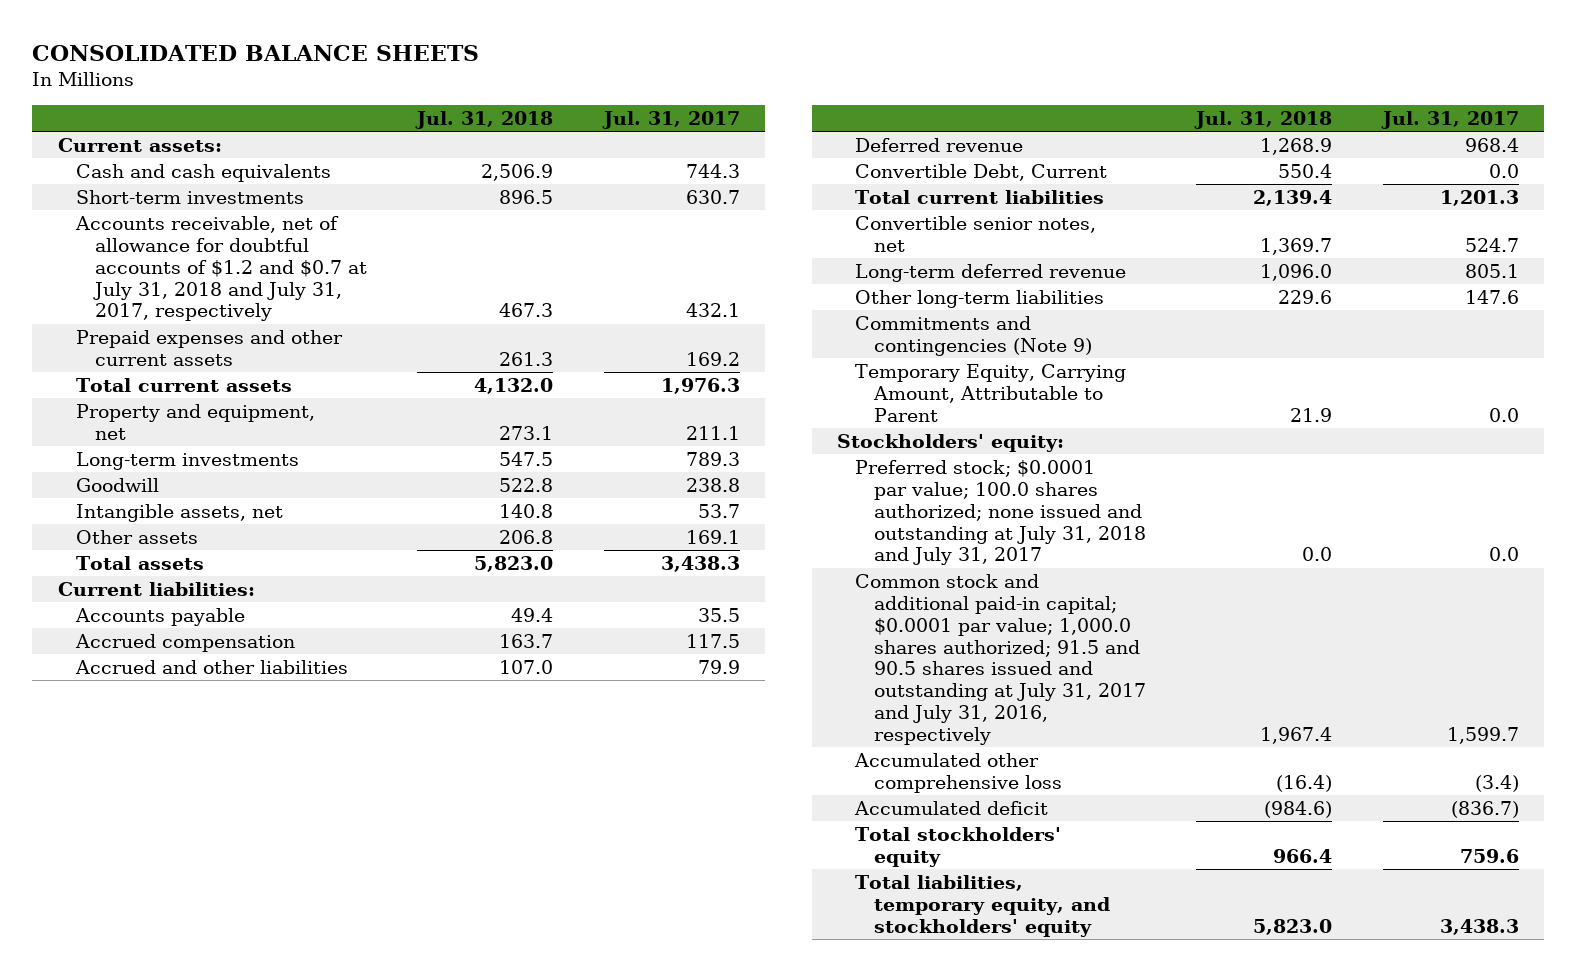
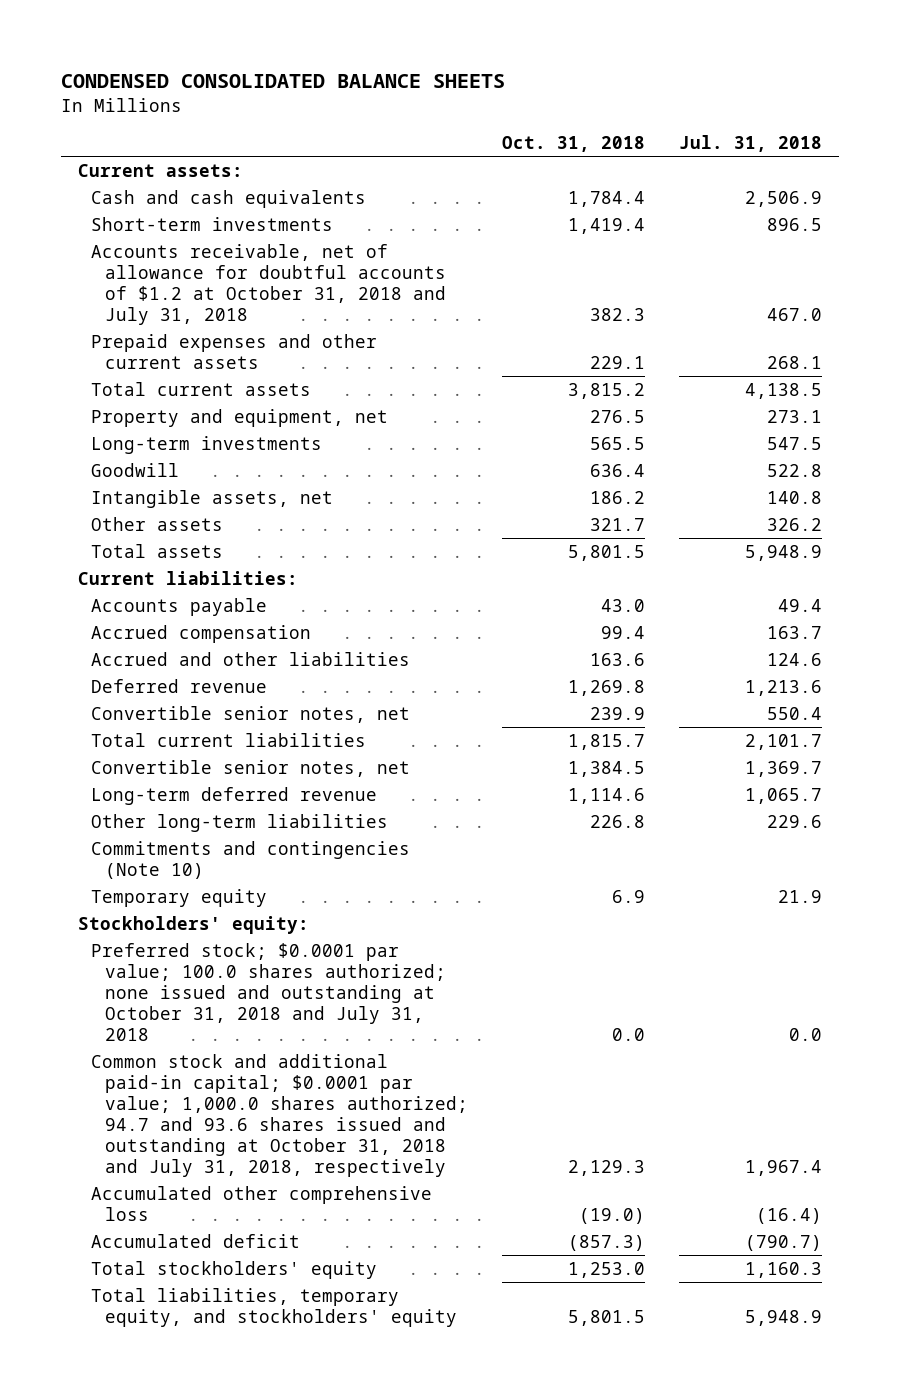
- CONSOLIDATED BALANCE SHEETS
+ CONDENSED CONSOLIDATED BALANCE SHEETS
- | Jul. 31, 2018 | Jul. 31, 2017
+ | Oct. 31, 2018 | Jul. 31, 2018
- Accounts receivable, net of allowance for doubtful accounts of $1.2 and $0.7 at July 31, 2018 and July 31, 2017, respectively | 467.3 | 432.1
- Prepaid expenses and other current assets | 261.3 | 169.2
- Total current assets | 4,132.0 | 1,976.3
+ Accounts receivable, net of allowance for doubtful accounts of $1.2 at October 31, 2018 and July 31, 2018 | 382.3 | 467.0
+ Prepaid expenses and other current assets | 229.1 | 268.1
+ Total current assets | 3,815.2 | 4,138.5
- Other assets | 206.8 | 169.1
- Total assets | 5,823.0 | 3,438.3
+ Other assets | 321.7 | 326.2
+ Total assets | 5,801.5 | 5,948.9
- Accrued and other liabilities | 107.0 | 79.9
- Deferred revenue | 1,268.9 | 968.4
- Convertible Debt, Current | 550.4 | 0.0
- Total current liabilities | 2,139.4 | 1,201.3
+ Accrued and other liabilities | 163.6 | 124.6
+ Deferred revenue | 1,269.8 | 1,213.6
+ Convertible senior notes, net | 239.9 | 550.4
+ Total current liabilities | 1,815.7 | 2,101.7
- Long-term deferred revenue | 1,096.0 | 805.1
+ Long-term deferred revenue | 1,114.6 | 1,065.7
- Commitments and contingencies (Note 9)
- Temporary Equity, Carrying Amount, Attributable to Parent | 21.9 | 0.0
+ Commitments and contingencies (Note 10)
+ Temporary equity | 6.9 | 21.9
- Preferred stock; $0.0001 par value; 100.0 shares authorized; none issued and outstanding at July 31, 2018 and July 31, 2017 | 0.0 | 0.0
- Common stock and additional paid-in capital; $0.0001 par value; 1,000.0 shares authorized; 91.5 and 90.5 shares issued and outstanding at July 31, 2017 and July 31, 2016, respectively | 1,967.4 | 1,599.7
+ Preferred stock; $0.0001 par value; 100.0 shares authorized; none issued and outstanding at October 31, 2018 and July 31, 2018 | 0.0 | 0.0
+ Common stock and additional paid-in capital; $0.0001 par value; 1,000.0 shares authorized; 94.7 and 93.6 shares issued and outstanding at October 31, 2018 and July 31, 2018, respectively | 2,129.3 | 1,967.4
- Accumulated deficit | (984.6) | (836.7)
- Total stockholders' equity | 966.4 | 759.6
- Total liabilities, temporary equity, and stockholders' equity | 5,823.0 | 3,438.3
+ Accumulated deficit | (857.3) | (790.7)
+ Total stockholders' equity | 1,253.0 | 1,160.3
+ Total liabilities, temporary equity, and stockholders' equity | 5,801.5 | 5,948.9

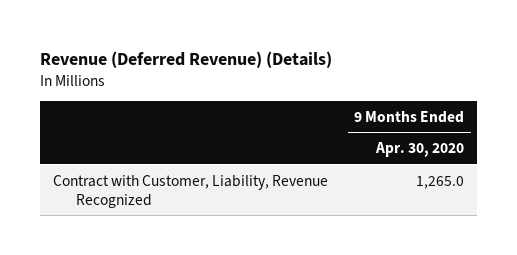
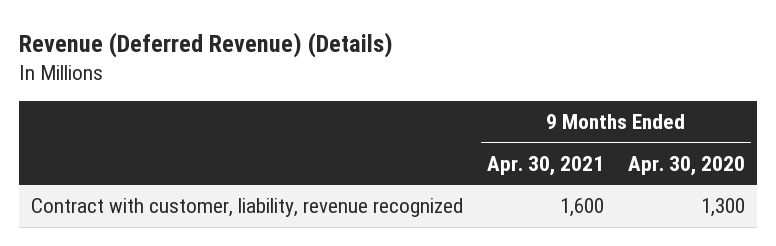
- | 9 Months Ended Apr. 30, 2020
+ | 9 Months Ended Apr. 30, 2021 | 9 Months Ended Apr. 30, 2020
- Contract with Customer, Liability, Revenue Recognized | 1,265.0
+ Contract with customer, liability, revenue recognized | 1,600 | 1,300

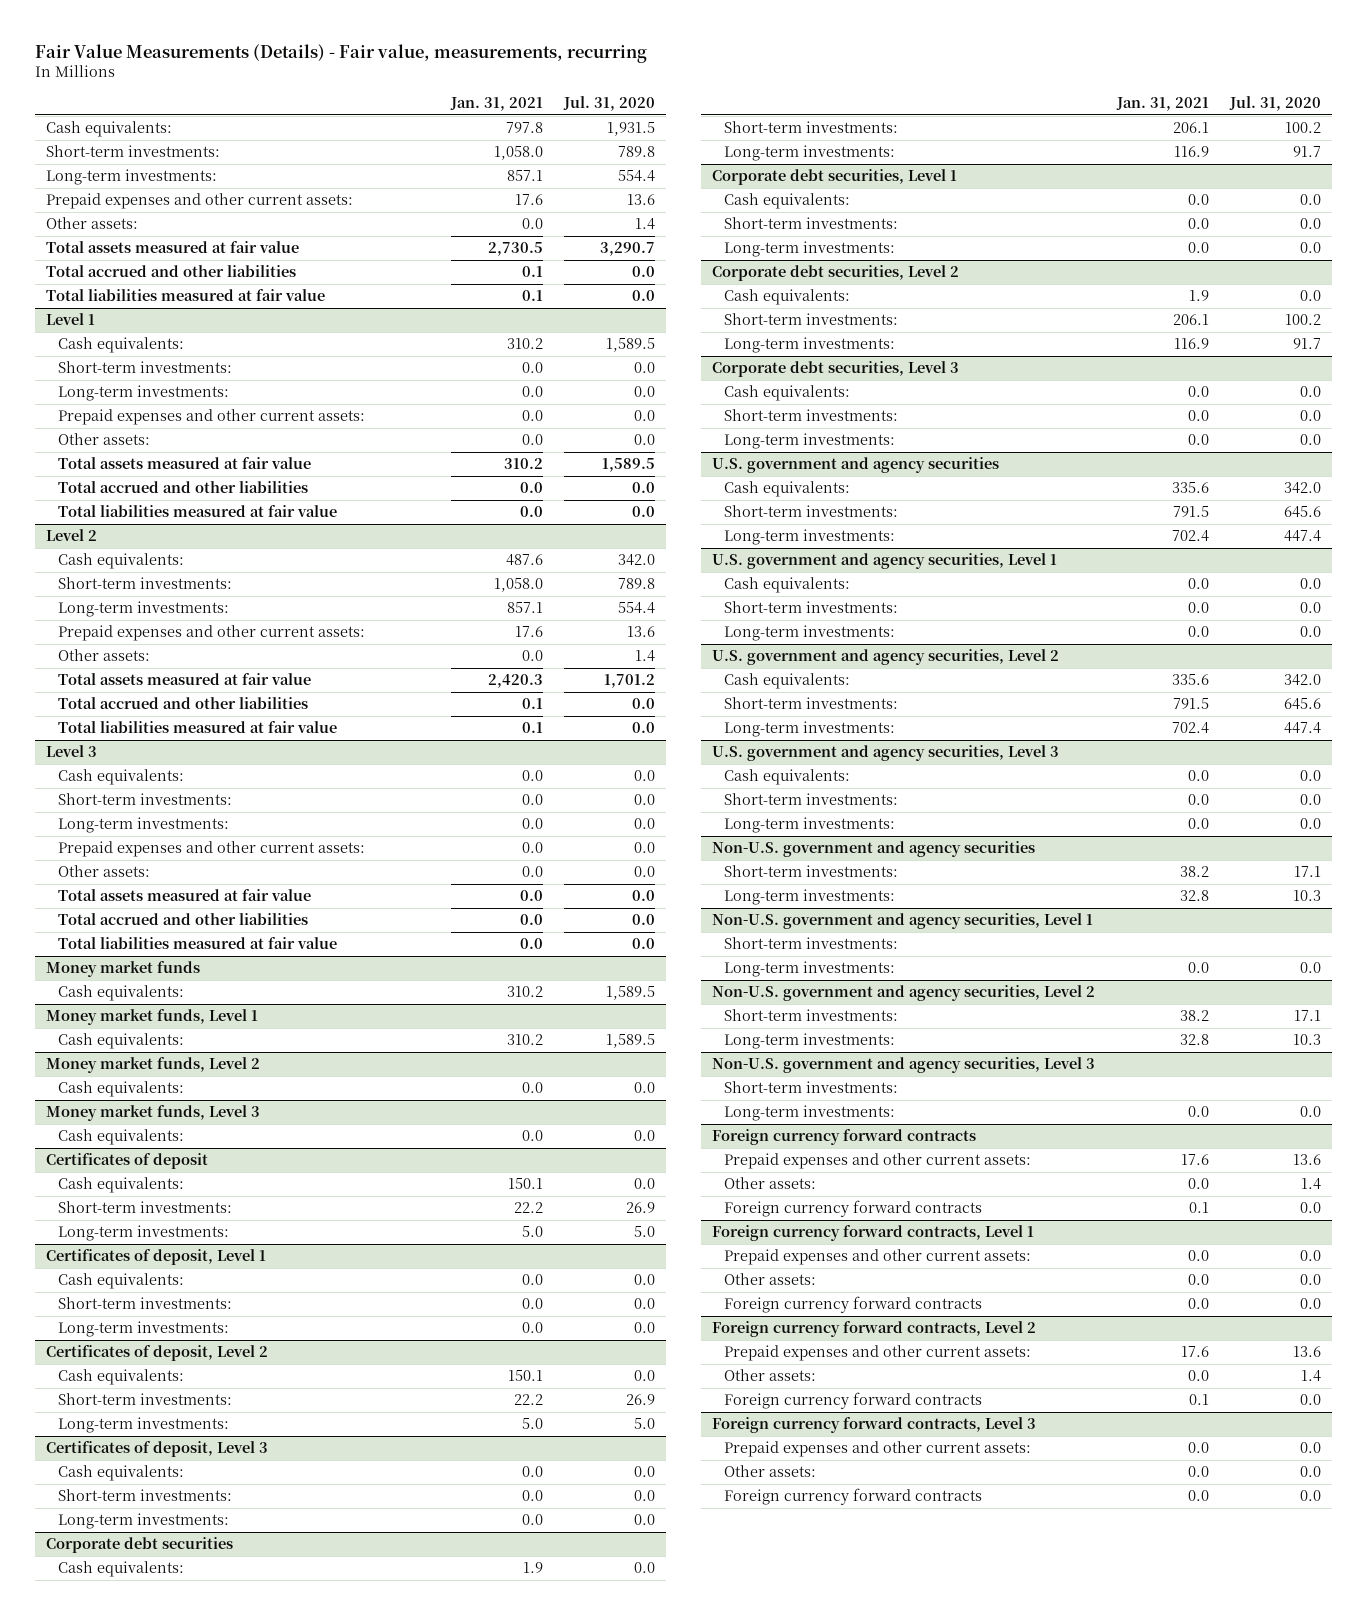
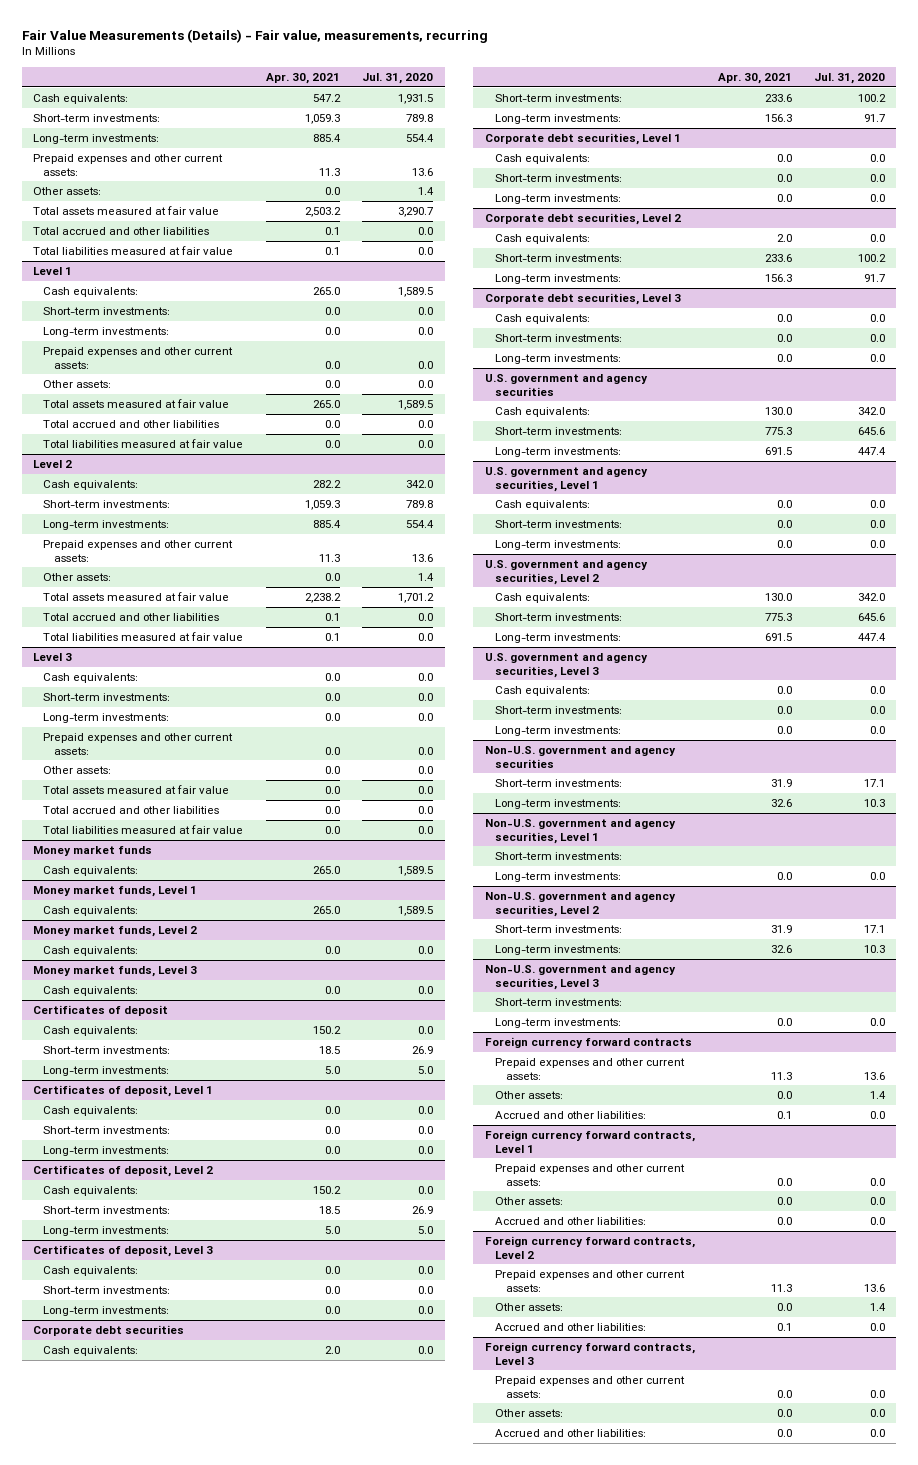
- | Jan. 31, 2021 | Jul. 31, 2020
+ | Apr. 30, 2021 | Jul. 31, 2020
@ Foreign currency forward contracts
- Foreign currency forward contracts | 0.1 | 0.0
+ Accrued and other liabilities: | 0.1 | 0.0
@ Foreign currency forward contracts, Level 1
- Foreign currency forward contracts | 0.0 | 0.0
+ Accrued and other liabilities: | 0.0 | 0.0
@ Foreign currency forward contracts, Level 2
- Foreign currency forward contracts | 0.1 | 0.0
+ Accrued and other liabilities: | 0.1 | 0.0
@ Foreign currency forward contracts, Level 3
- Foreign currency forward contracts | 0.0 | 0.0
+ Accrued and other liabilities: | 0.0 | 0.0

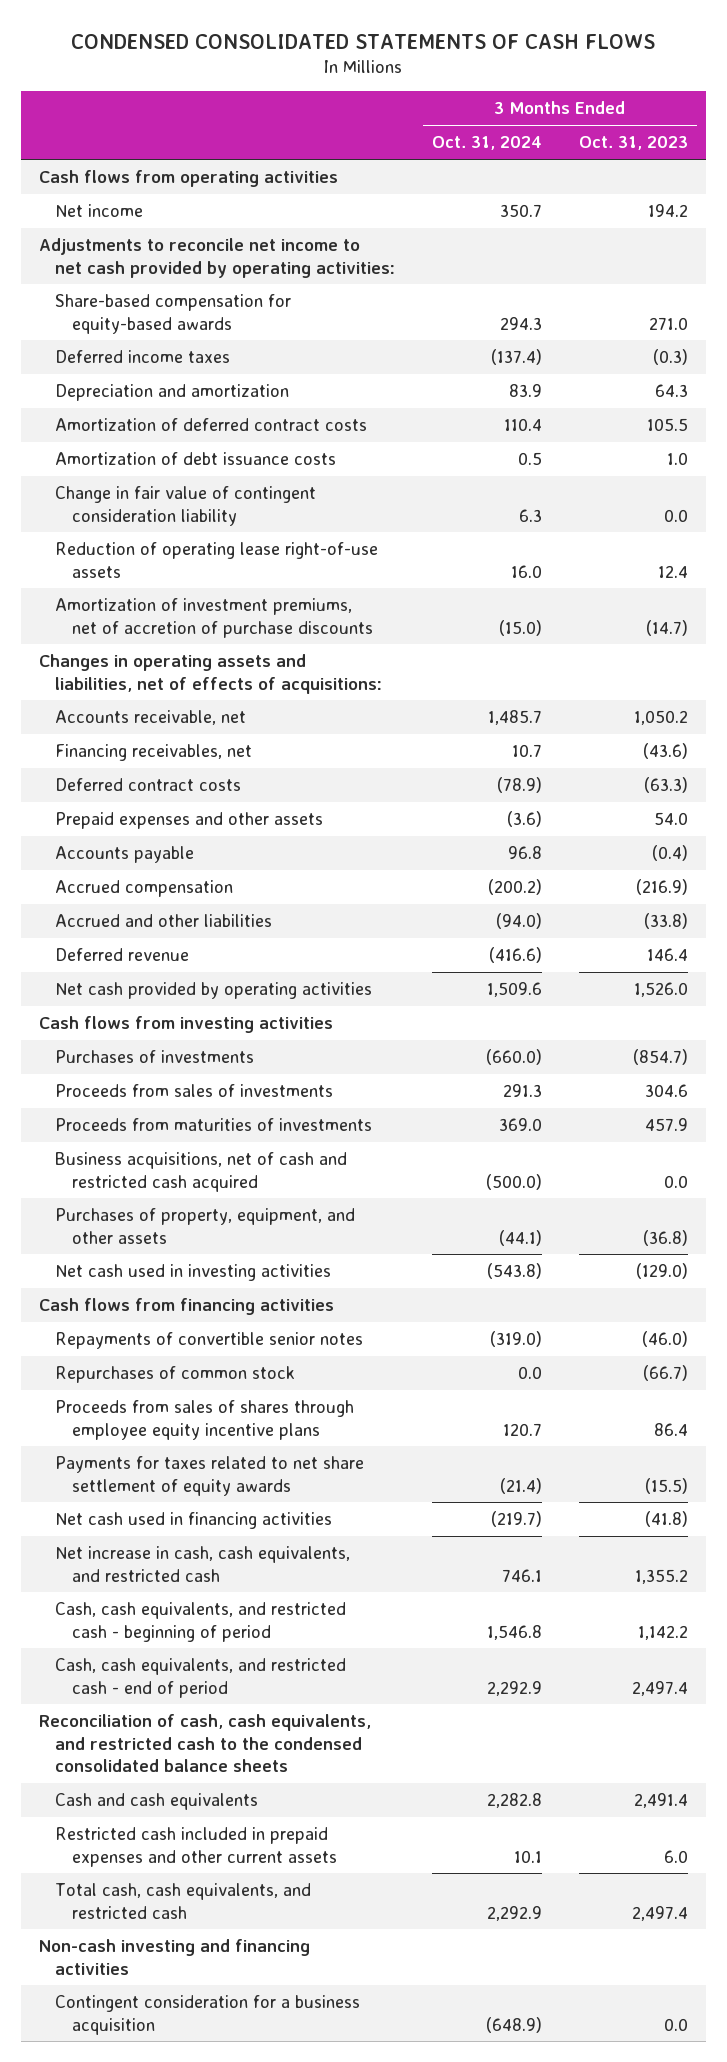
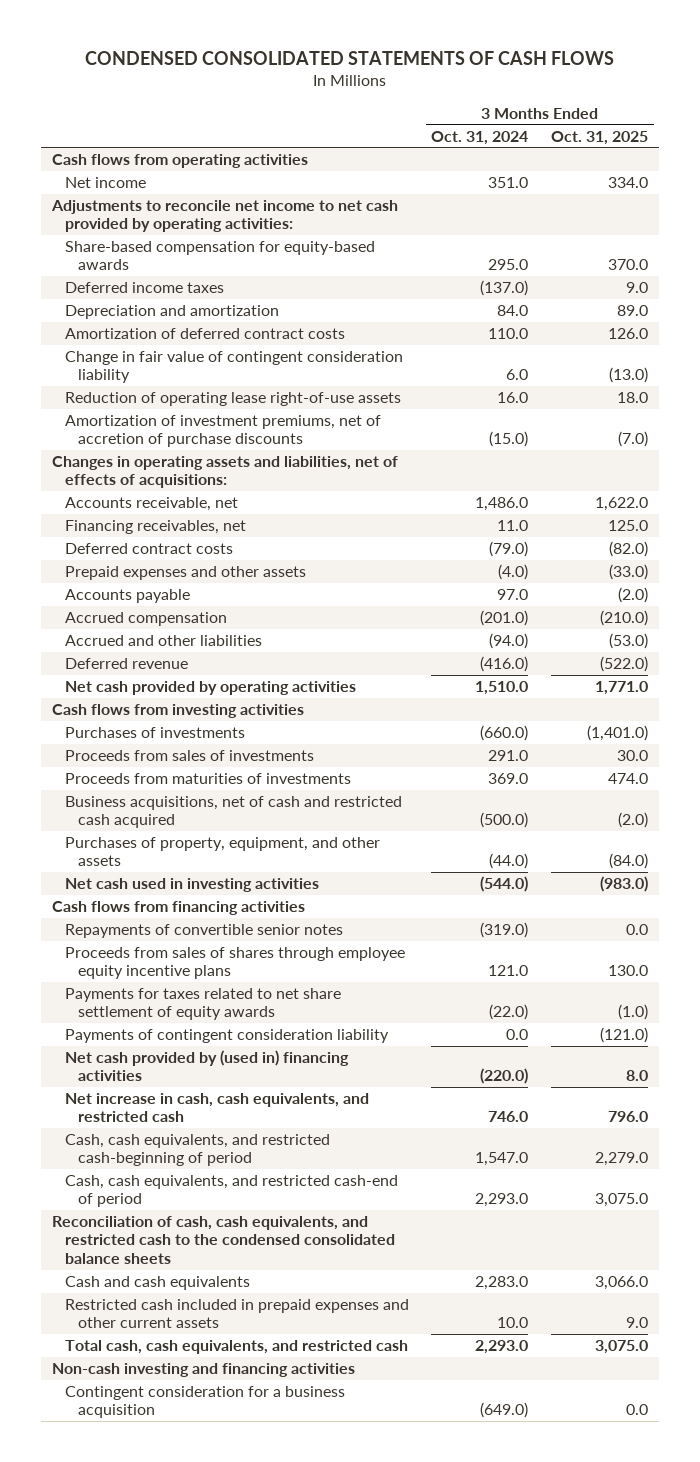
- | 3 Months Ended Oct. 31, 2024 | 3 Months Ended Oct. 31, 2023
+ | 3 Months Ended Oct. 31, 2024 | 3 Months Ended Oct. 31, 2025
- Net income | 350.7 | 194.2
+ Net income | 351.0 | 334.0
- Share-based compensation for equity-based awards | 294.3 | 271.0
- Deferred income taxes | (137.4) | (0.3)
- Depreciation and amortization | 83.9 | 64.3
- Amortization of deferred contract costs | 110.4 | 105.5
- Amortization of debt issuance costs | 0.5 | 1.0
- Change in fair value of contingent consideration liability | 6.3 | 0.0
+ Share-based compensation for equity-based awards | 295.0 | 370.0
+ Deferred income taxes | (137.0) | 9.0
+ Depreciation and amortization | 84.0 | 89.0
+ Amortization of deferred contract costs | 110.0 | 126.0
+ Change in fair value of contingent consideration liability | 6.0 | (13.0)
- Accounts receivable, net | 1,485.7 | 1,050.2
- Financing receivables, net | 10.7 | (43.6)
- Deferred contract costs | (78.9) | (63.3)
- Prepaid expenses and other assets | (3.6) | 54.0
- Accounts payable | 96.8 | (0.4)
- Accrued compensation | (200.2) | (216.9)
+ Accounts receivable, net | 1,486.0 | 1,622.0
+ Financing receivables, net | 11.0 | 125.0
+ Deferred contract costs | (79.0) | (82.0)
+ Prepaid expenses and other assets | (4.0) | (33.0)
+ Accounts payable | 97.0 | (2.0)
+ Accrued compensation | (201.0) | (210.0)
- Deferred revenue | (416.6) | 146.4
- Net cash provided by operating activities | 1,509.6 | 1,526.0
+ Deferred revenue | (416.0) | (522.0)
+ Net cash provided by operating activities | 1,510.0 | 1,771.0
- Proceeds from sales of investments | 291.3 | 304.6
+ Proceeds from sales of investments | 291.0 | 30.0
- Purchases of property, equipment, and other assets | (44.1) | (36.8)
- Net cash used in investing activities | (543.8) | (129.0)
+ Purchases of property, equipment, and other assets | (44.0) | (84.0)
+ Net cash used in investing activities | (544.0) | (983.0)
- Repurchases of common stock | 0.0 | (66.7)
- Proceeds from sales of shares through employee equity incentive plans | 120.7 | 86.4
- Payments for taxes related to net share settlement of equity awards | (21.4) | (15.5)
- Net cash used in financing activities | (219.7) | (41.8)
- Net increase in cash, cash equivalents, and restricted cash | 746.1 | 1,355.2
- Cash, cash equivalents, and restricted cash - beginning of period | 1,546.8 | 1,142.2
- Cash, cash equivalents, and restricted cash - end of period | 2,292.9 | 2,497.4
+ Proceeds from sales of shares through employee equity incentive plans | 121.0 | 130.0
+ Payments for taxes related to net share settlement of equity awards | (22.0) | (1.0)
+ Payments of contingent consideration liability | 0.0 | (121.0)
+ Net cash provided by (used in) financing activities | (220.0) | 8.0
+ Net increase in cash, cash equivalents, and restricted cash | 746.0 | 796.0
+ Cash, cash equivalents, and restricted cash-beginning of period | 1,547.0 | 2,279.0
+ Cash, cash equivalents, and restricted cash-end of period | 2,293.0 | 3,075.0
- Cash and cash equivalents | 2,282.8 | 2,491.4
- Restricted cash included in prepaid expenses and other current assets | 10.1 | 6.0
- Total cash, cash equivalents, and restricted cash | 2,292.9 | 2,497.4
+ Cash and cash equivalents | 2,283.0 | 3,066.0
+ Restricted cash included in prepaid expenses and other current assets | 10.0 | 9.0
+ Total cash, cash equivalents, and restricted cash | 2,293.0 | 3,075.0
- Contingent consideration for a business acquisition | (648.9) | 0.0
+ Contingent consideration for a business acquisition | (649.0) | 0.0

